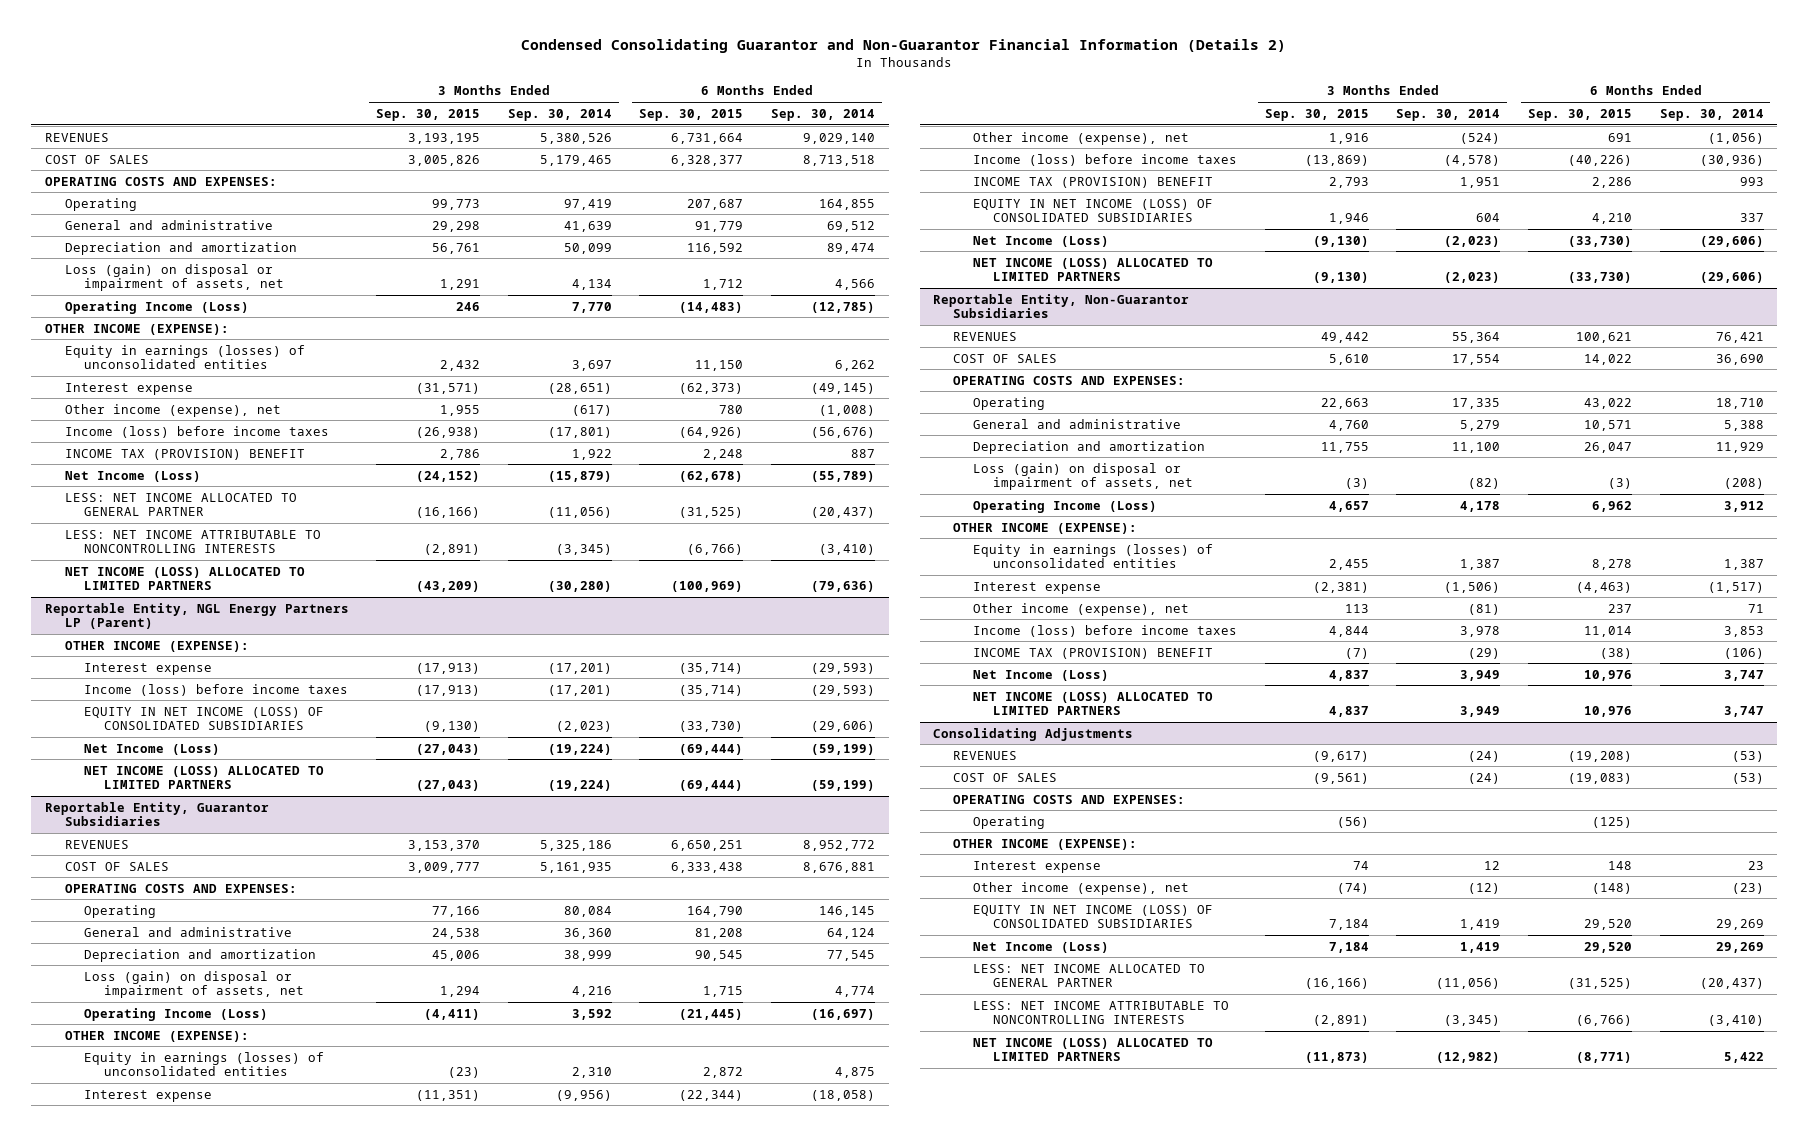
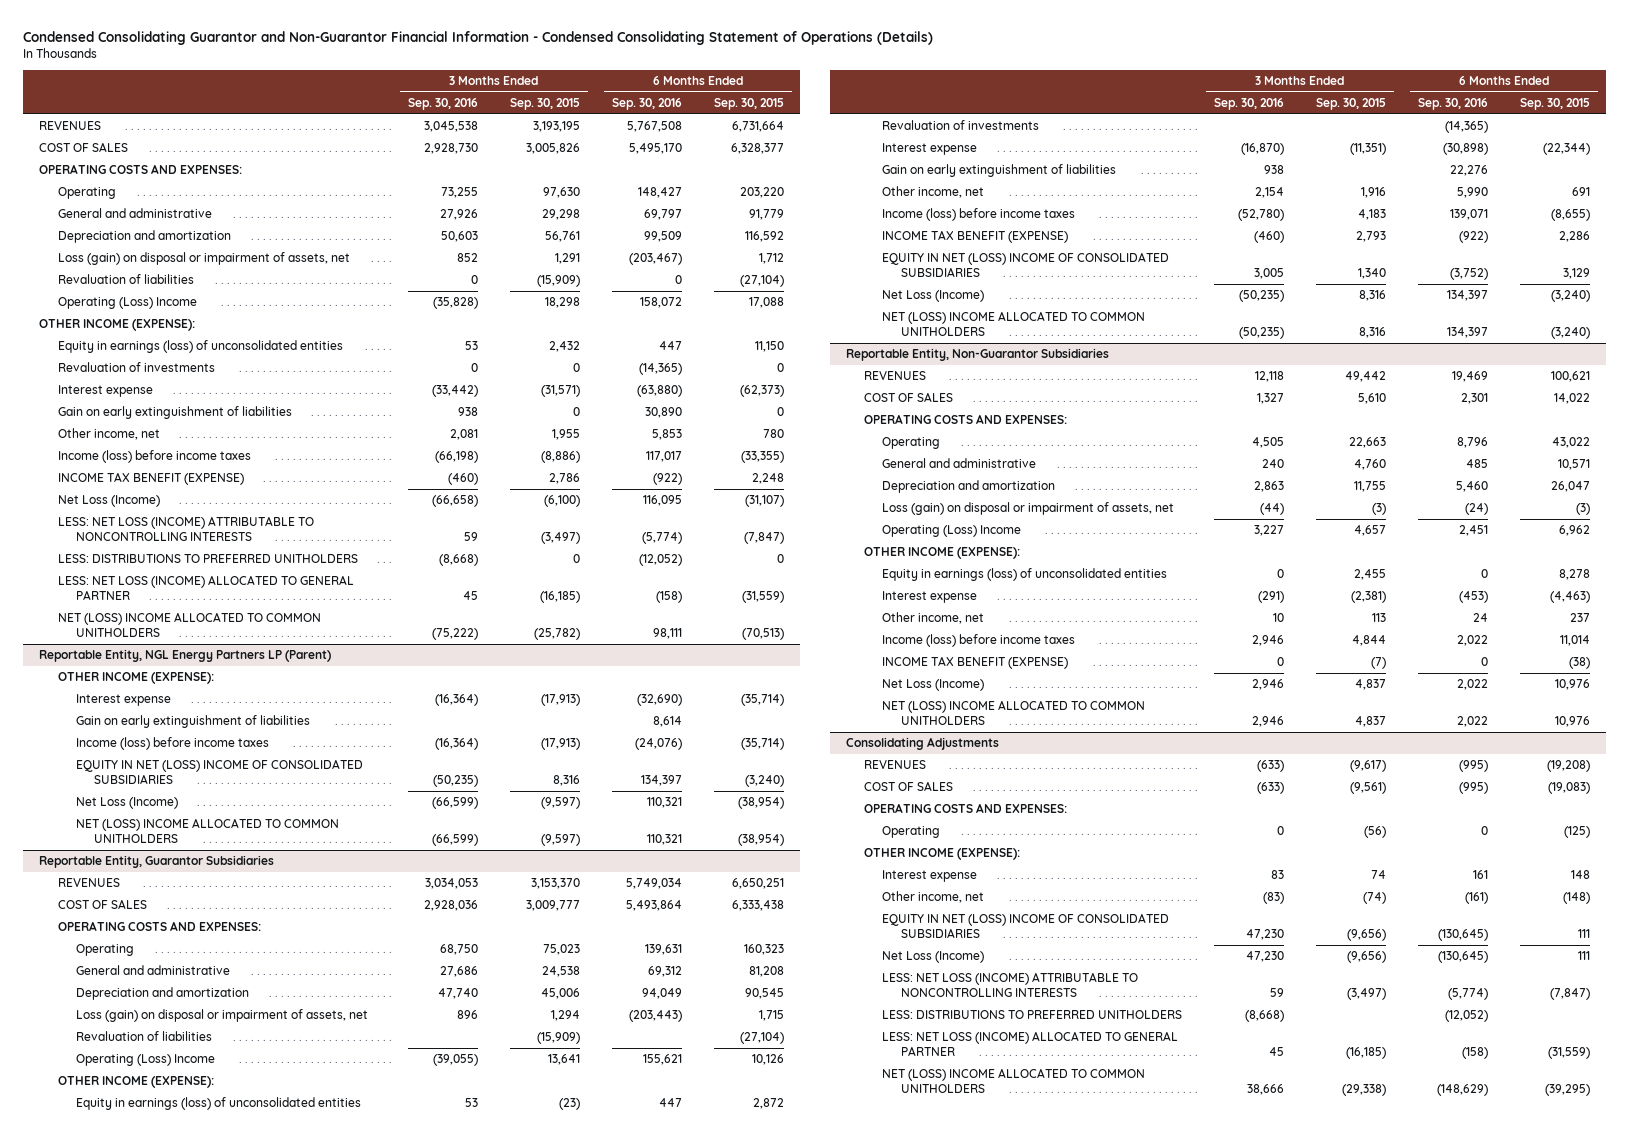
- Condensed Consolidating Guarantor and Non-Guarantor Financial Information (Details 2)
+ Condensed Consolidating Guarantor and Non-Guarantor Financial Information - Condensed Consolidating Statement of Operations (Details)
- | 3 Months Ended Sep. 30, 2015 | 3 Months Ended Sep. 30, 2014 | 6 Months Ended Sep. 30, 2015 | 6 Months Ended Sep. 30, 2014
+ | 3 Months Ended Sep. 30, 2016 | 3 Months Ended Sep. 30, 2015 | 6 Months Ended Sep. 30, 2016 | 6 Months Ended Sep. 30, 2015
- Operating | 99,773 | 97,419 | 207,687 | 164,855
+ Operating | 73,255 | 97,630 | 148,427 | 203,220
- Operating Income (Loss) | 246 | 7,770 | (14,483) | (12,785)
+ Revaluation of liabilities | 0 | (15,909) | 0 | (27,104)
+ Operating (Loss) Income | (35,828) | 18,298 | 158,072 | 17,088
- Equity in earnings (losses) of unconsolidated entities | 2,432 | 3,697 | 11,150 | 6,262
+ Equity in earnings (loss) of unconsolidated entities | 53 | 2,432 | 447 | 11,150
+ Revaluation of investments | 0 | 0 | (14,365) | 0
- Other income (expense), net | 1,955 | (617) | 780 | (1,008)
- Income (loss) before income taxes | (26,938) | (17,801) | (64,926) | (56,676)
- INCOME TAX (PROVISION) BENEFIT | 2,786 | 1,922 | 2,248 | 887
- Net Income (Loss) | (24,152) | (15,879) | (62,678) | (55,789)
- LESS: NET INCOME ALLOCATED TO GENERAL PARTNER | (16,166) | (11,056) | (31,525) | (20,437)
- LESS: NET INCOME ATTRIBUTABLE TO NONCONTROLLING INTERESTS | (2,891) | (3,345) | (6,766) | (3,410)
- NET INCOME (LOSS) ALLOCATED TO LIMITED PARTNERS | (43,209) | (30,280) | (100,969) | (79,636)
+ Gain on early extinguishment of liabilities | 938 | 0 | 30,890 | 0
+ Other income, net | 2,081 | 1,955 | 5,853 | 780
+ Income (loss) before income taxes | (66,198) | (8,886) | 117,017 | (33,355)
+ INCOME TAX BENEFIT (EXPENSE) | (460) | 2,786 | (922) | 2,248
+ Net Loss (Income) | (66,658) | (6,100) | 116,095 | (31,107)
+ LESS: NET LOSS (INCOME) ATTRIBUTABLE TO NONCONTROLLING INTERESTS | 59 | (3,497) | (5,774) | (7,847)
+ LESS: DISTRIBUTIONS TO PREFERRED UNITHOLDERS | (8,668) | 0 | (12,052) | 0
+ LESS: NET LOSS (INCOME) ALLOCATED TO GENERAL PARTNER | 45 | (16,185) | (158) | (31,559)
+ NET (LOSS) INCOME ALLOCATED TO COMMON UNITHOLDERS | (75,222) | (25,782) | 98,111 | (70,513)
@ Reportable Entity, NGL Energy Partners LP (Parent)
+ Gain on early extinguishment of liabilities | | | 8,614 |
- EQUITY IN NET INCOME (LOSS) OF CONSOLIDATED SUBSIDIARIES | (9,130) | (2,023) | (33,730) | (29,606)
- Net Income (Loss) | (27,043) | (19,224) | (69,444) | (59,199)
- NET INCOME (LOSS) ALLOCATED TO LIMITED PARTNERS | (27,043) | (19,224) | (69,444) | (59,199)
+ EQUITY IN NET (LOSS) INCOME OF CONSOLIDATED SUBSIDIARIES | (50,235) | 8,316 | 134,397 | (3,240)
+ Net Loss (Income) | (66,599) | (9,597) | 110,321 | (38,954)
+ NET (LOSS) INCOME ALLOCATED TO COMMON UNITHOLDERS | (66,599) | (9,597) | 110,321 | (38,954)
@ Reportable Entity, Guarantor Subsidiaries
- Operating | 77,166 | 80,084 | 164,790 | 146,145
+ Operating | 68,750 | 75,023 | 139,631 | 160,323
- Operating Income (Loss) | (4,411) | 3,592 | (21,445) | (16,697)
+ Revaluation of liabilities | | (15,909) | | (27,104)
+ Operating (Loss) Income | (39,055) | 13,641 | 155,621 | 10,126
- Equity in earnings (losses) of unconsolidated entities | (23) | 2,310 | 2,872 | 4,875
+ Equity in earnings (loss) of unconsolidated entities | 53 | (23) | 447 | 2,872
+ Revaluation of investments | | | (14,365) |
- Other income (expense), net | 1,916 | (524) | 691 | (1,056)
- Income (loss) before income taxes | (13,869) | (4,578) | (40,226) | (30,936)
- INCOME TAX (PROVISION) BENEFIT | 2,793 | 1,951 | 2,286 | 993
- EQUITY IN NET INCOME (LOSS) OF CONSOLIDATED SUBSIDIARIES | 1,946 | 604 | 4,210 | 337
- Net Income (Loss) | (9,130) | (2,023) | (33,730) | (29,606)
- NET INCOME (LOSS) ALLOCATED TO LIMITED PARTNERS | (9,130) | (2,023) | (33,730) | (29,606)
+ Gain on early extinguishment of liabilities | 938 | | 22,276 |
+ Other income, net | 2,154 | 1,916 | 5,990 | 691
+ Income (loss) before income taxes | (52,780) | 4,183 | 139,071 | (8,655)
+ INCOME TAX BENEFIT (EXPENSE) | (460) | 2,793 | (922) | 2,286
+ EQUITY IN NET (LOSS) INCOME OF CONSOLIDATED SUBSIDIARIES | 3,005 | 1,340 | (3,752) | 3,129
+ Net Loss (Income) | (50,235) | 8,316 | 134,397 | (3,240)
+ NET (LOSS) INCOME ALLOCATED TO COMMON UNITHOLDERS | (50,235) | 8,316 | 134,397 | (3,240)
@ Reportable Entity, Non-Guarantor Subsidiaries
- Operating Income (Loss) | 4,657 | 4,178 | 6,962 | 3,912
+ Operating (Loss) Income | 3,227 | 4,657 | 2,451 | 6,962
- Equity in earnings (losses) of unconsolidated entities | 2,455 | 1,387 | 8,278 | 1,387
+ Equity in earnings (loss) of unconsolidated entities | 0 | 2,455 | 0 | 8,278
- Other income (expense), net | 113 | (81) | 237 | 71
+ Other income, net | 10 | 113 | 24 | 237
- INCOME TAX (PROVISION) BENEFIT | (7) | (29) | (38) | (106)
- Net Income (Loss) | 4,837 | 3,949 | 10,976 | 3,747
- NET INCOME (LOSS) ALLOCATED TO LIMITED PARTNERS | 4,837 | 3,949 | 10,976 | 3,747
+ INCOME TAX BENEFIT (EXPENSE) | 0 | (7) | 0 | (38)
+ Net Loss (Income) | 2,946 | 4,837 | 2,022 | 10,976
+ NET (LOSS) INCOME ALLOCATED TO COMMON UNITHOLDERS | 2,946 | 4,837 | 2,022 | 10,976
@ Consolidating Adjustments
- Other income (expense), net | (74) | (12) | (148) | (23)
- EQUITY IN NET INCOME (LOSS) OF CONSOLIDATED SUBSIDIARIES | 7,184 | 1,419 | 29,520 | 29,269
- Net Income (Loss) | 7,184 | 1,419 | 29,520 | 29,269
- LESS: NET INCOME ALLOCATED TO GENERAL PARTNER | (16,166) | (11,056) | (31,525) | (20,437)
- LESS: NET INCOME ATTRIBUTABLE TO NONCONTROLLING INTERESTS | (2,891) | (3,345) | (6,766) | (3,410)
- NET INCOME (LOSS) ALLOCATED TO LIMITED PARTNERS | (11,873) | (12,982) | (8,771) | 5,422
+ Other income, net | (83) | (74) | (161) | (148)
+ EQUITY IN NET (LOSS) INCOME OF CONSOLIDATED SUBSIDIARIES | 47,230 | (9,656) | (130,645) | 111
+ Net Loss (Income) | 47,230 | (9,656) | (130,645) | 111
+ LESS: NET LOSS (INCOME) ATTRIBUTABLE TO NONCONTROLLING INTERESTS | 59 | (3,497) | (5,774) | (7,847)
+ LESS: DISTRIBUTIONS TO PREFERRED UNITHOLDERS | (8,668) | | (12,052) |
+ LESS: NET LOSS (INCOME) ALLOCATED TO GENERAL PARTNER | 45 | (16,185) | (158) | (31,559)
+ NET (LOSS) INCOME ALLOCATED TO COMMON UNITHOLDERS | 38,666 | (29,338) | (148,629) | (39,295)

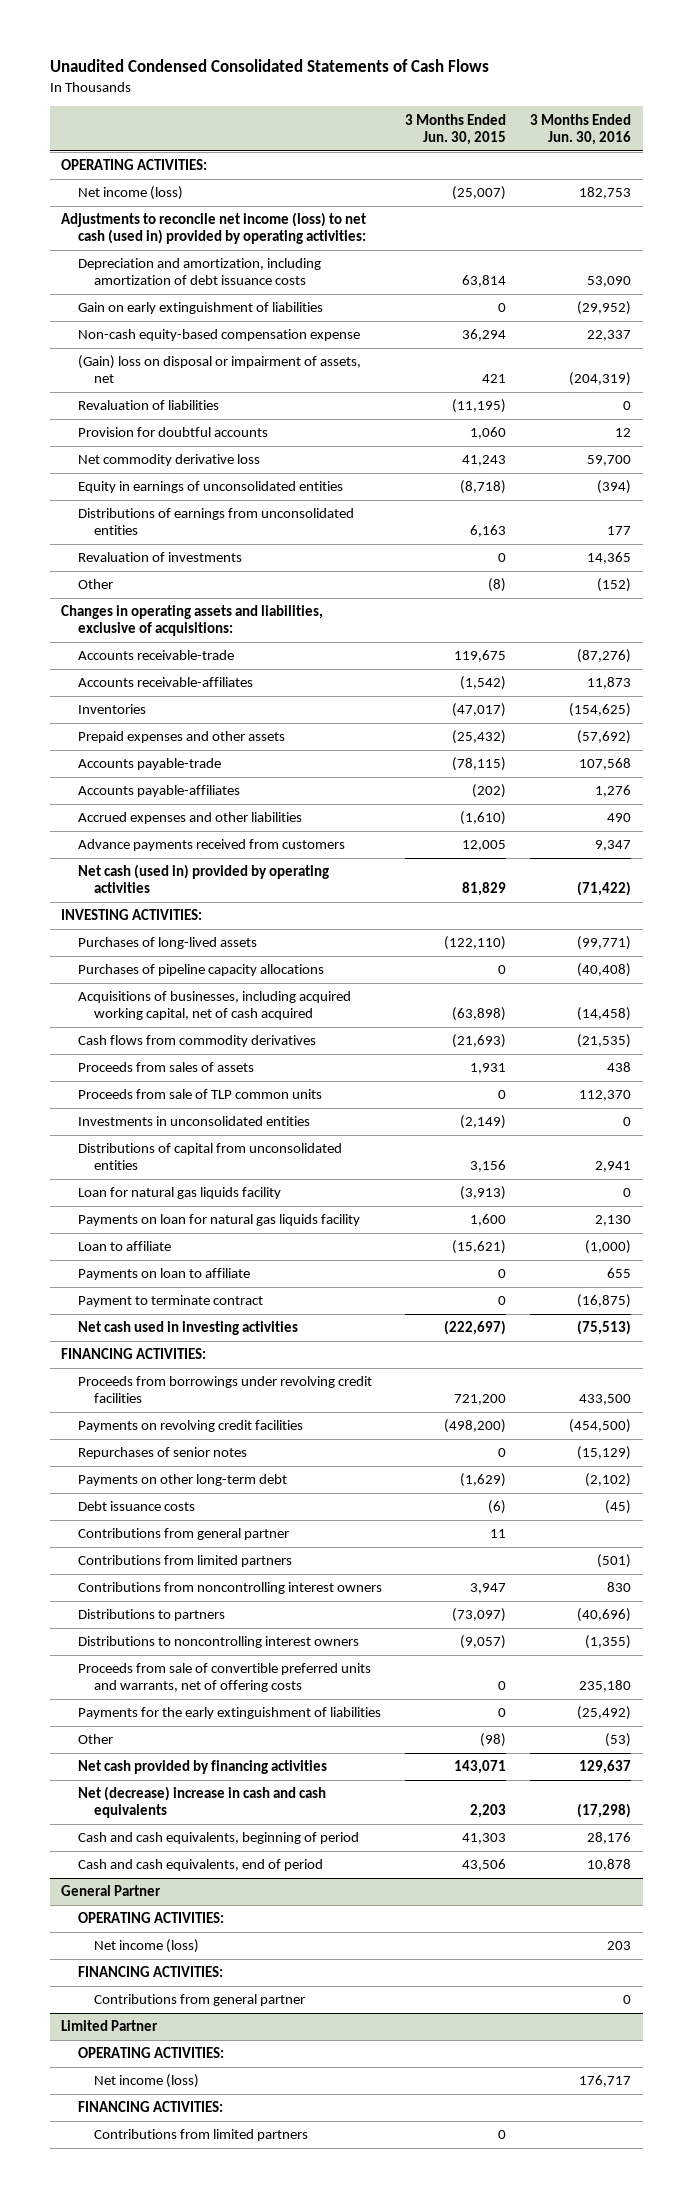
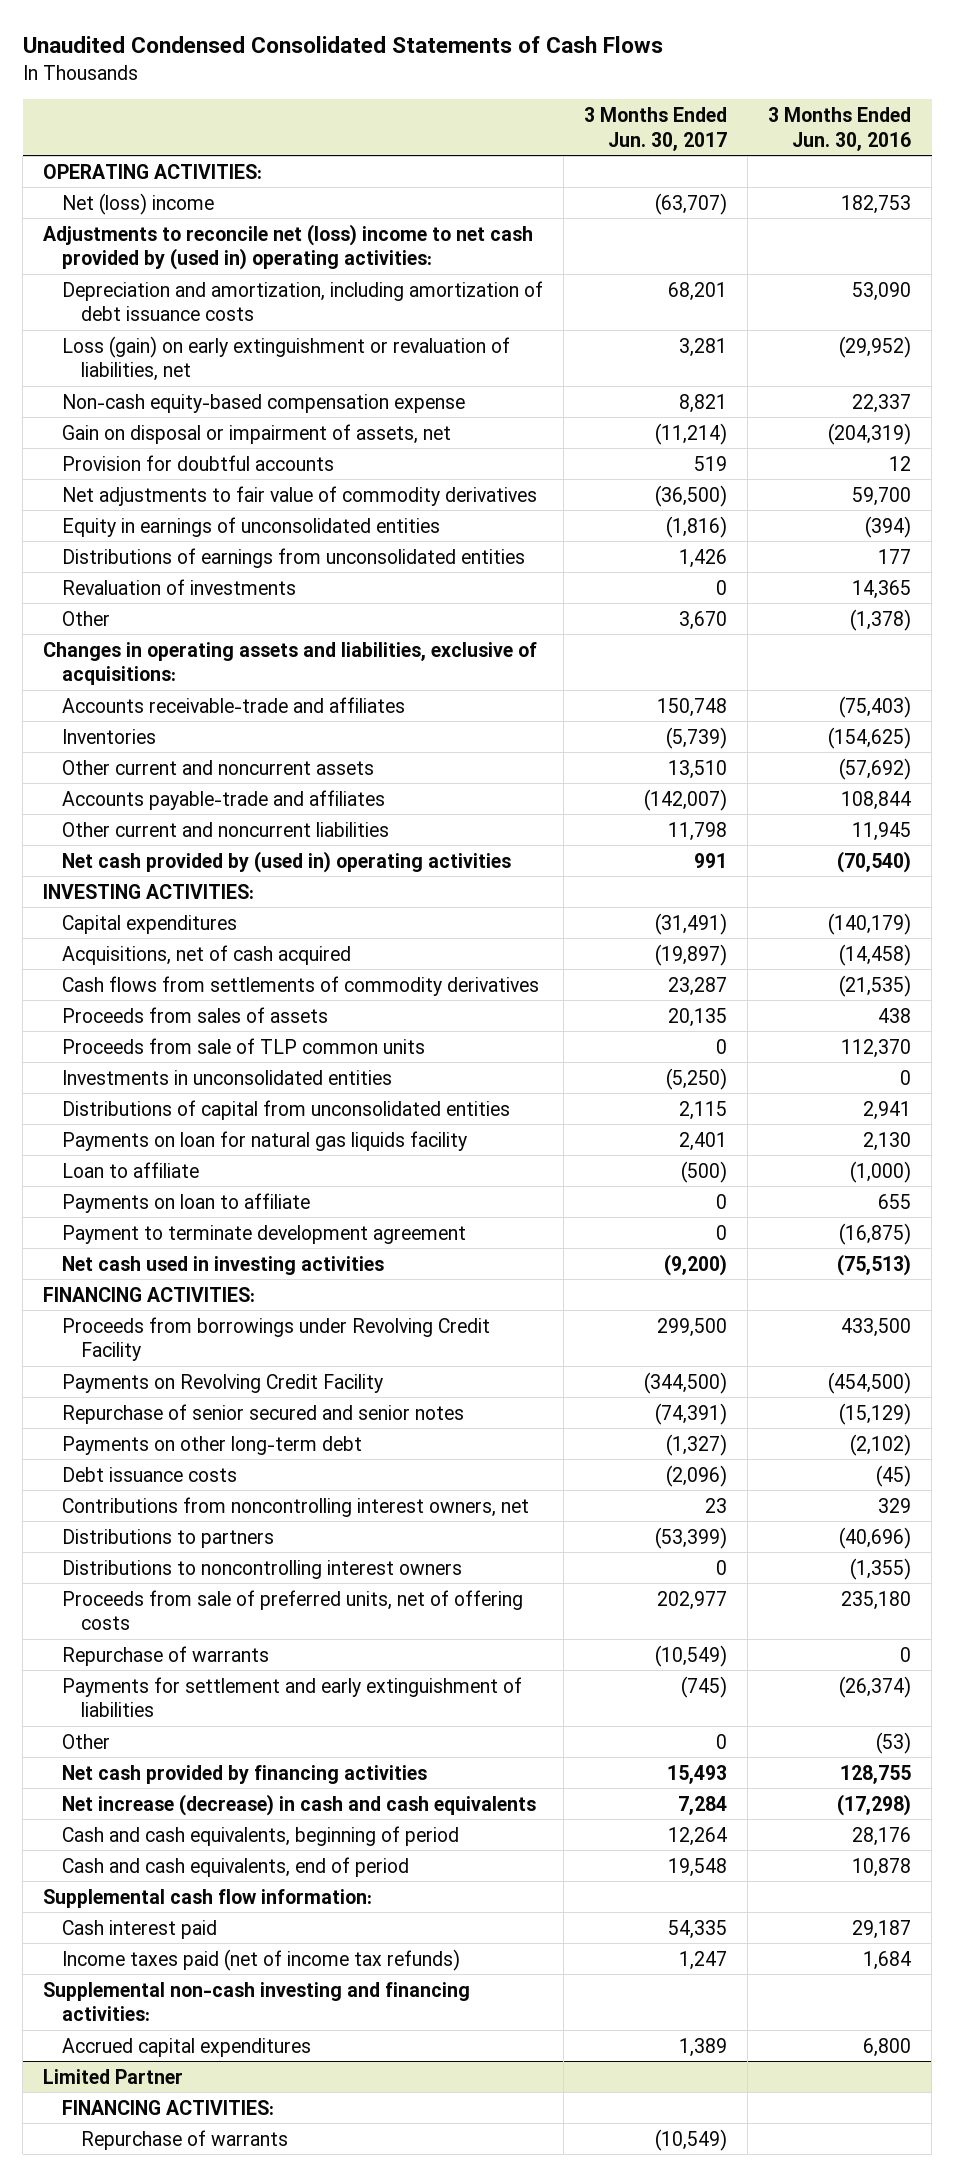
- | 3 Months Ended Jun. 30, 2015 | 3 Months Ended Jun. 30, 2016
+ | 3 Months Ended Jun. 30, 2017 | 3 Months Ended Jun. 30, 2016
- Net income (loss) | (25,007) | 182,753
- Adjustments to reconcile net income (loss) to net cash (used in) provided by operating activities:
+ Net (loss) income | (63,707) | 182,753
+ Adjustments to reconcile net (loss) income to net cash provided by (used in) operating activities:
- Gain on early extinguishment of liabilities | 0 | (29,952)
+ Loss (gain) on early extinguishment or revaluation of liabilities, net | 3,281 | (29,952)
- (Gain) loss on disposal or impairment of assets, net | 421 | (204,319)
- Revaluation of liabilities | (11,195) | 0
+ Gain on disposal or impairment of assets, net | (11,214) | (204,319)
- Net commodity derivative loss | 41,243 | 59,700
+ Net adjustments to fair value of commodity derivatives | (36,500) | 59,700
- Other | (8) | (152)
+ Other | 3,670 | (1,378)
- Accounts receivable-trade | 119,675 | (87,276)
- Accounts receivable-affiliates | (1,542) | 11,873
+ Accounts receivable-trade and affiliates | 150,748 | (75,403)
- Prepaid expenses and other assets | (25,432) | (57,692)
- Accounts payable-trade | (78,115) | 107,568
- Accounts payable-affiliates | (202) | 1,276
- Accrued expenses and other liabilities | (1,610) | 490
- Advance payments received from customers | 12,005 | 9,347
- Net cash (used in) provided by operating activities | 81,829 | (71,422)
+ Other current and noncurrent assets | 13,510 | (57,692)
+ Accounts payable-trade and affiliates | (142,007) | 108,844
+ Other current and noncurrent liabilities | 11,798 | 11,945
+ Net cash provided by (used in) operating activities | 991 | (70,540)
- Purchases of long-lived assets | (122,110) | (99,771)
- Purchases of pipeline capacity allocations | 0 | (40,408)
- Acquisitions of businesses, including acquired working capital, net of cash acquired | (63,898) | (14,458)
- Cash flows from commodity derivatives | (21,693) | (21,535)
+ Capital expenditures | (31,491) | (140,179)
+ Acquisitions, net of cash acquired | (19,897) | (14,458)
+ Cash flows from settlements of commodity derivatives | 23,287 | (21,535)
- Loan for natural gas liquids facility | (3,913) | 0
- Payment to terminate contract | 0 | (16,875)
+ Payment to terminate development agreement | 0 | (16,875)
- Proceeds from borrowings under revolving credit facilities | 721,200 | 433,500
- Payments on revolving credit facilities | (498,200) | (454,500)
- Repurchases of senior notes | 0 | (15,129)
+ Proceeds from borrowings under Revolving Credit Facility | 299,500 | 433,500
+ Payments on Revolving Credit Facility | (344,500) | (454,500)
+ Repurchase of senior secured and senior notes | (74,391) | (15,129)
- Contributions from general partner | 11 |
- Contributions from limited partners | | (501)
- Contributions from noncontrolling interest owners | 3,947 | 830
+ Contributions from noncontrolling interest owners, net | 23 | 329
- Proceeds from sale of convertible preferred units and warrants, net of offering costs | 0 | 235,180
- Payments for the early extinguishment of liabilities | 0 | (25,492)
+ Proceeds from sale of preferred units, net of offering costs | 202,977 | 235,180
+ Repurchase of warrants | (10,549) | 0
+ Payments for settlement and early extinguishment of liabilities | (745) | (26,374)
- Net cash provided by financing activities | 143,071 | 129,637
- Net (decrease) increase in cash and cash equivalents | 2,203 | (17,298)
+ Net cash provided by financing activities | 15,493 | 128,755
+ Net increase (decrease) in cash and cash equivalents | 7,284 | (17,298)
- General Partner
- OPERATING ACTIVITIES:
- Net income (loss) | | 203
- FINANCING ACTIVITIES:
- Contributions from general partner | | 0
+ Supplemental cash flow information:
+ Cash interest paid | 54,335 | 29,187
+ Income taxes paid (net of income tax refunds) | 1,247 | 1,684
+ Supplemental non-cash investing and financing activities:
+ Accrued capital expenditures | 1,389 | 6,800
@ Limited Partner
- OPERATING ACTIVITIES:
- Net income (loss) | | 176,717
- Contributions from limited partners | 0 |
+ Repurchase of warrants | (10,549) |

